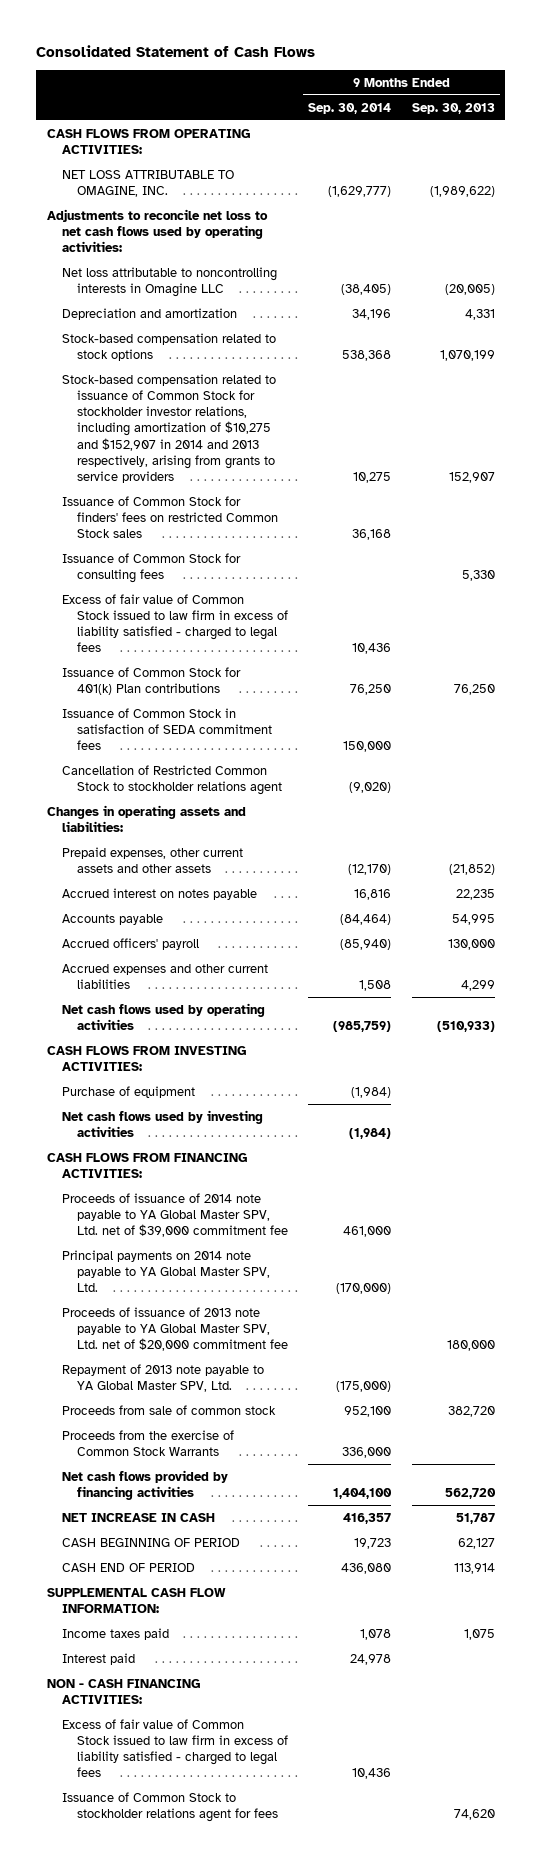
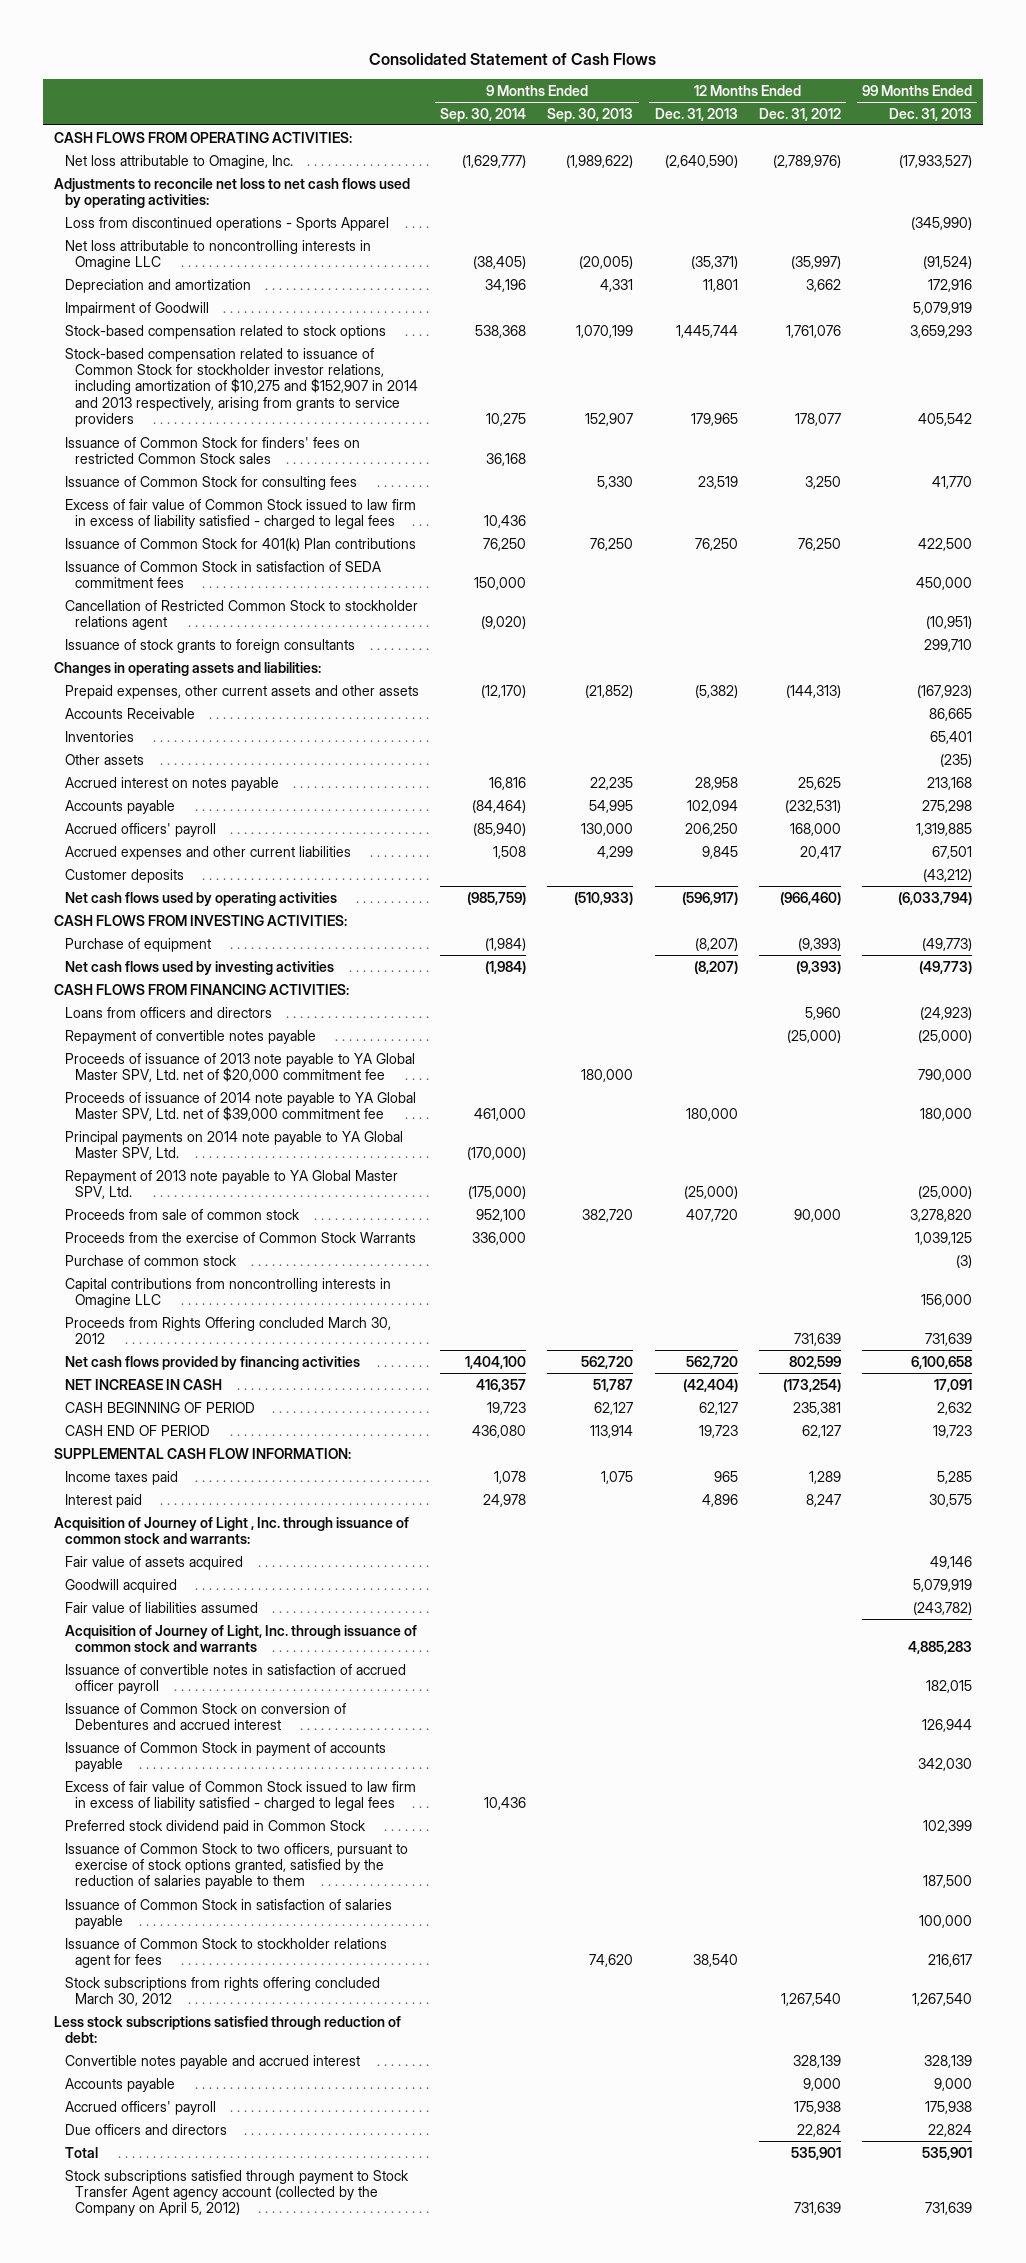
- | 9 Months Ended Sep. 30, 2014 | 9 Months Ended Sep. 30, 2013
+ | 9 Months Ended Sep. 30, 2014 | 9 Months Ended Sep. 30, 2013 | 12 Months Ended Dec. 31, 2013 | 12 Months Ended Dec. 31, 2012 | 99 Months Ended Dec. 31, 2013
- NET LOSS ATTRIBUTABLE TO OMAGINE, INC. | (1,629,777) | (1,989,622)
+ Net loss attributable to Omagine, Inc. | (1,629,777) | (1,989,622) | (2,640,590) | (2,789,976) | (17,933,527)
+ Loss from discontinued operations - Sports Apparel | | | | | (345,990)
+ Impairment of Goodwill | | | | | 5,079,919
+ Issuance of stock grants to foreign consultants | | | | | 299,710
+ Accounts Receivable | | | | | 86,665
+ Inventories | | | | | 65,401
+ Other assets | | | | | (235)
+ Customer deposits | | | | | (43,212)
+ Loans from officers and directors | | | | 5,960 | (24,923)
+ Repayment of convertible notes payable | | | | (25,000) | (25,000)
moved up: Proceeds of issuance of 2013 note payable to YA Global Master SPV, Ltd. net of $20,000 commitment fee | | 180,000 | | | 790,000
+ Purchase of common stock | | | | | (3)
+ Capital contributions from noncontrolling interests in Omagine LLC | | | | | 156,000
+ Proceeds from Rights Offering concluded March 30, 2012 | | | | 731,639 | 731,639
- NON - CASH FINANCING ACTIVITIES:
+ Acquisition of Journey of Light , Inc. through issuance of common stock and warrants:
+ Fair value of assets acquired | | | | | 49,146
+ Goodwill acquired | | | | | 5,079,919
+ Fair value of liabilities assumed | | | | | (243,782)
+ Acquisition of Journey of Light, Inc. through issuance of common stock and warrants | | | | | 4,885,283
+ Issuance of convertible notes in satisfaction of accrued officer payroll | | | | | 182,015
+ Issuance of Common Stock on conversion of Debentures and accrued interest | | | | | 126,944
+ Issuance of Common Stock in payment of accounts payable | | | | | 342,030
+ Preferred stock dividend paid in Common Stock | | | | | 102,399
+ Issuance of Common Stock to two officers, pursuant to exercise of stock options granted, satisfied by the reduction of salaries payable to them | | | | | 187,500
+ Issuance of Common Stock in satisfaction of salaries payable | | | | | 100,000
+ Stock subscriptions from rights offering concluded March 30, 2012 | | | | 1,267,540 | 1,267,540
+ Less stock subscriptions satisfied through reduction of debt:
+ Convertible notes payable and accrued interest | | | | 328,139 | 328,139
+ Accounts payable | | | | 9,000 | 9,000
+ Accrued officers' payroll | | | | 175,938 | 175,938
+ Due officers and directors | | | | 22,824 | 22,824
+ Total | | | | 535,901 | 535,901
+ Stock subscriptions satisfied through payment to Stock Transfer Agent agency account (collected by the Company on April 5, 2012) | | | | 731,639 | 731,639

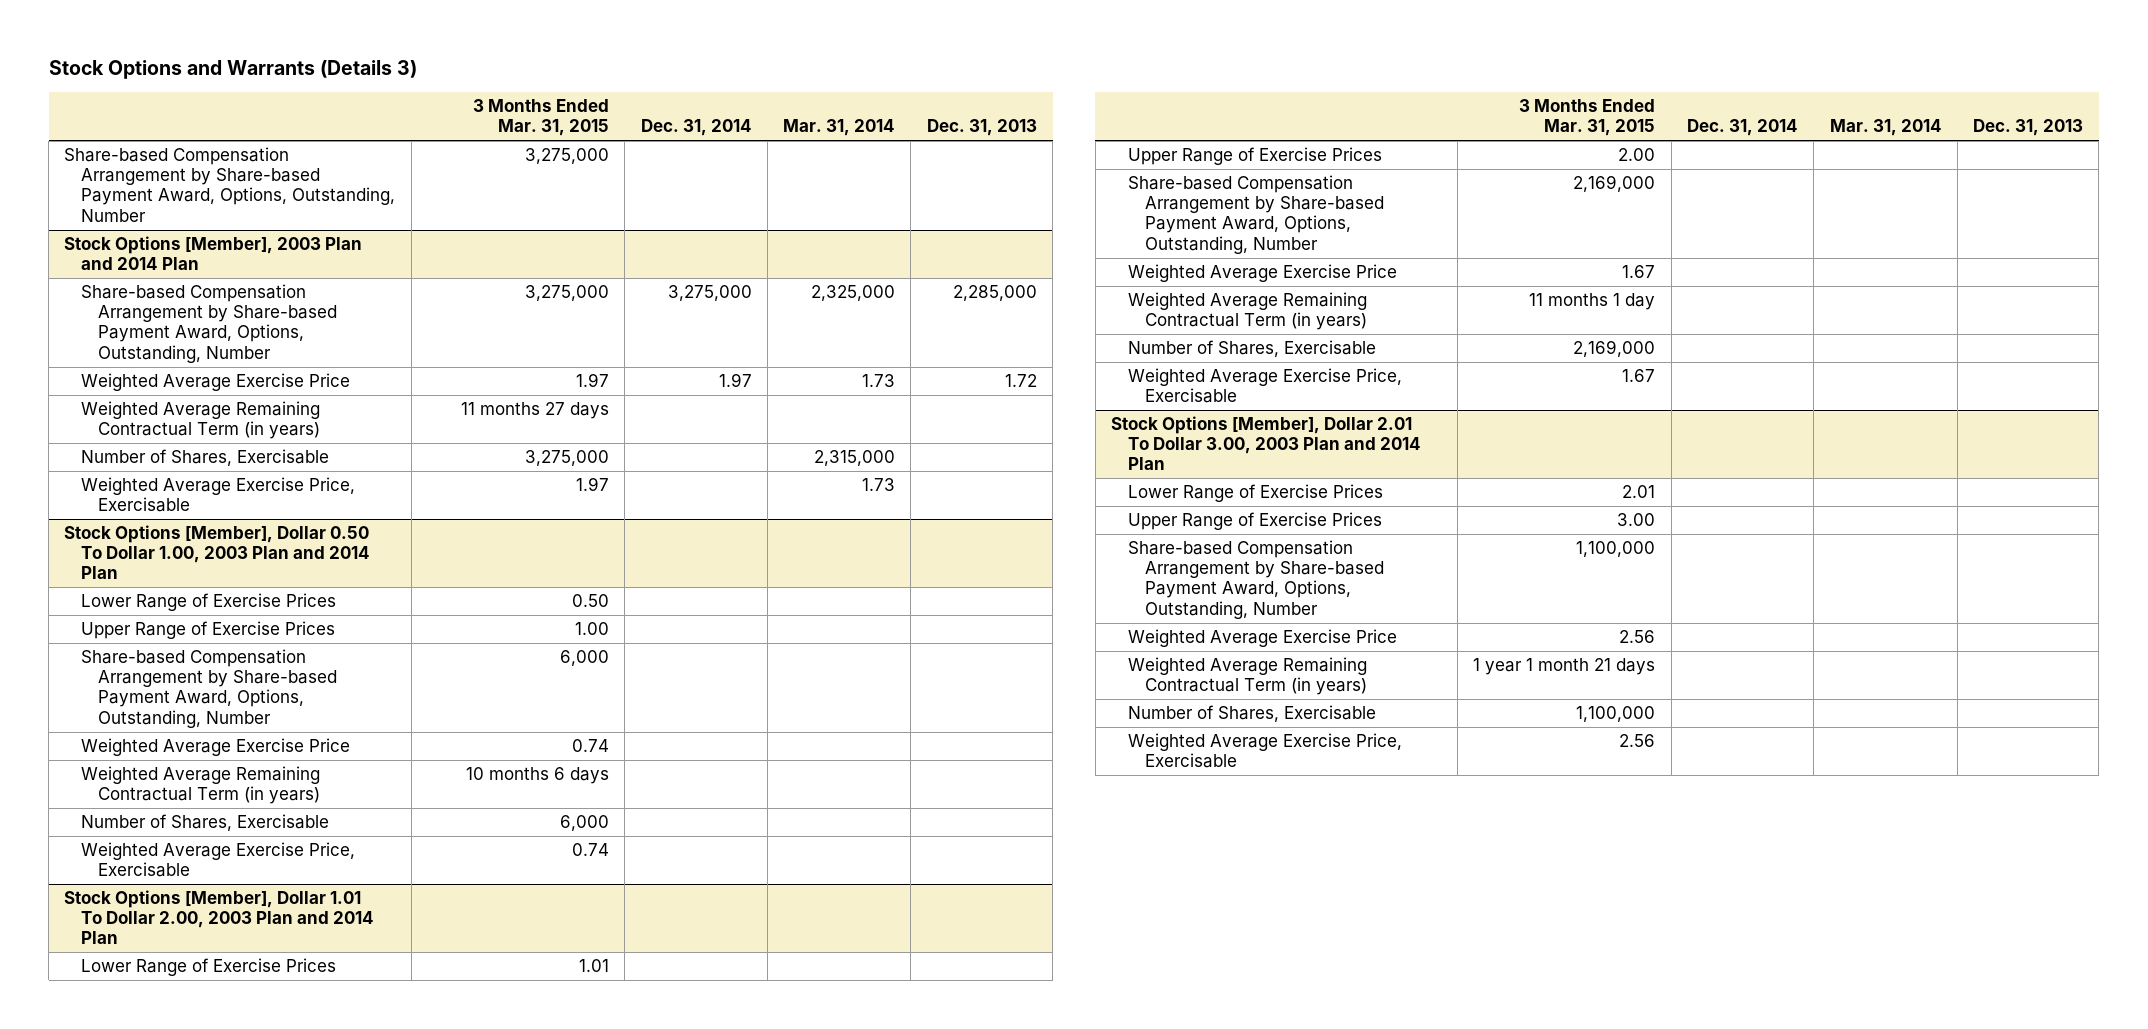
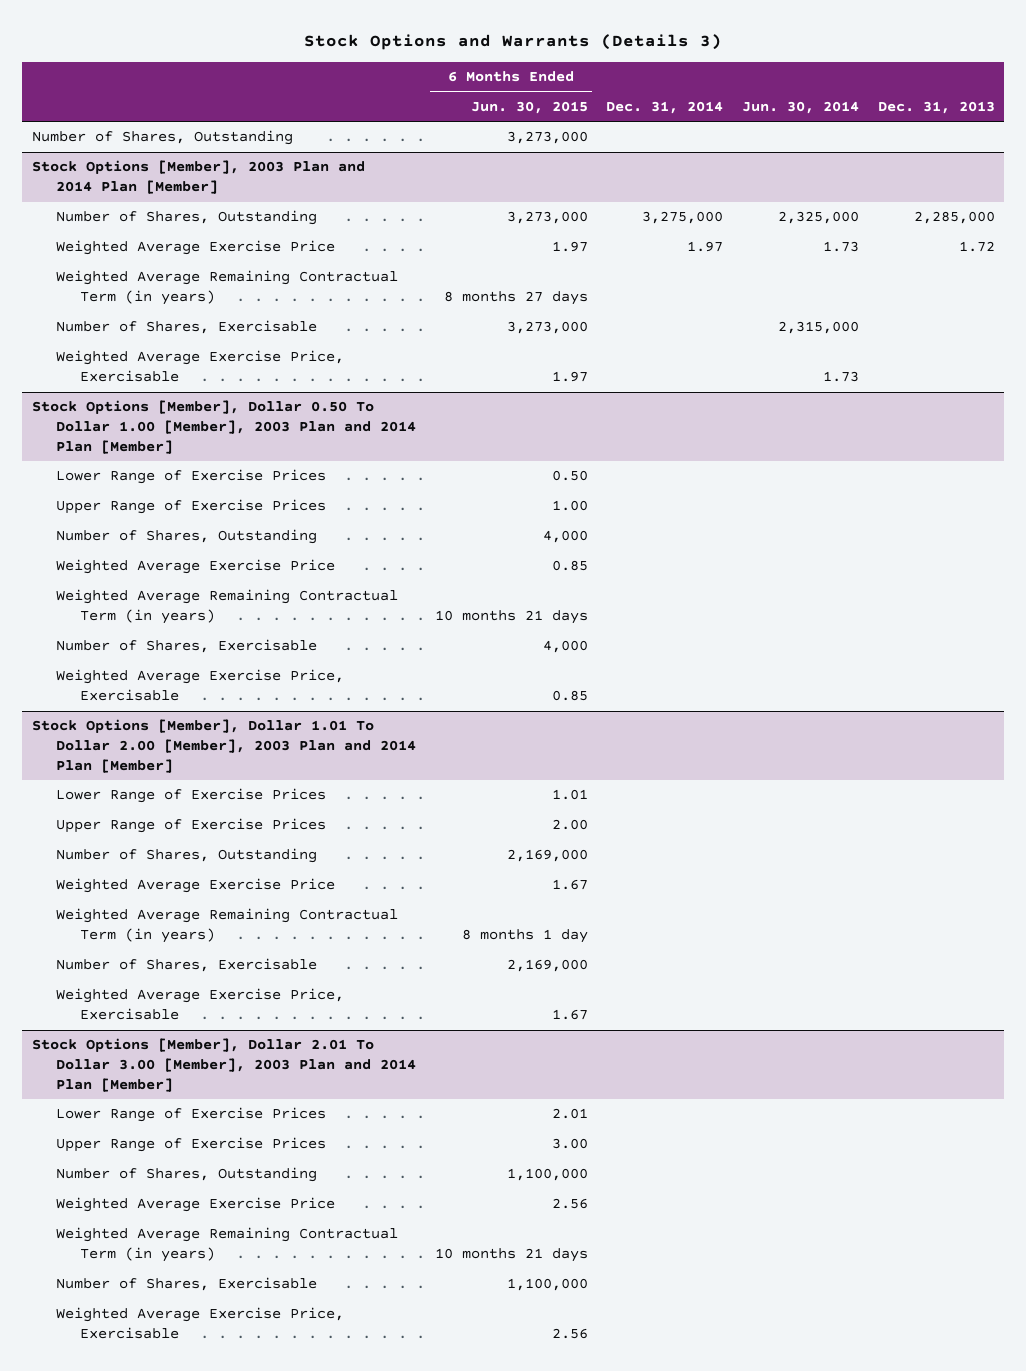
- | 3 Months Ended Mar. 31, 2015 | Dec. 31, 2014 | Mar. 31, 2014 | Dec. 31, 2013
+ | 6 Months Ended Jun. 30, 2015 | Dec. 31, 2014 | Jun. 30, 2014 | Dec. 31, 2013
- Share-based Compensation Arrangement by Share-based Payment Award, Options, Outstanding, Number | 3,275,000 | | |
- Stock Options [Member], 2003 Plan and 2014 Plan
- Share-based Compensation Arrangement by Share-based Payment Award, Options, Outstanding, Number | 3,275,000 | 3,275,000 | 2,325,000 | 2,285,000
+ Number of Shares, Outstanding | 3,273,000 | | |
+ Stock Options [Member], 2003 Plan and 2014 Plan [Member]
+ Number of Shares, Outstanding | 3,273,000 | 3,275,000 | 2,325,000 | 2,285,000
- Stock Options [Member], Dollar 0.50 To Dollar 1.00, 2003 Plan and 2014 Plan
+ Stock Options [Member], Dollar 0.50 To Dollar 1.00 [Member], 2003 Plan and 2014 Plan [Member]
- Share-based Compensation Arrangement by Share-based Payment Award, Options, Outstanding, Number | 6,000 | | |
+ Number of Shares, Outstanding | 4,000 | | |
- Stock Options [Member], Dollar 1.01 To Dollar 2.00, 2003 Plan and 2014 Plan
+ Stock Options [Member], Dollar 1.01 To Dollar 2.00 [Member], 2003 Plan and 2014 Plan [Member]
- Share-based Compensation Arrangement by Share-based Payment Award, Options, Outstanding, Number | 2,169,000 | | |
+ Number of Shares, Outstanding | 2,169,000 | | |
- Stock Options [Member], Dollar 2.01 To Dollar 3.00, 2003 Plan and 2014 Plan
+ Stock Options [Member], Dollar 2.01 To Dollar 3.00 [Member], 2003 Plan and 2014 Plan [Member]
- Share-based Compensation Arrangement by Share-based Payment Award, Options, Outstanding, Number | 1,100,000 | | |
+ Number of Shares, Outstanding | 1,100,000 | | |

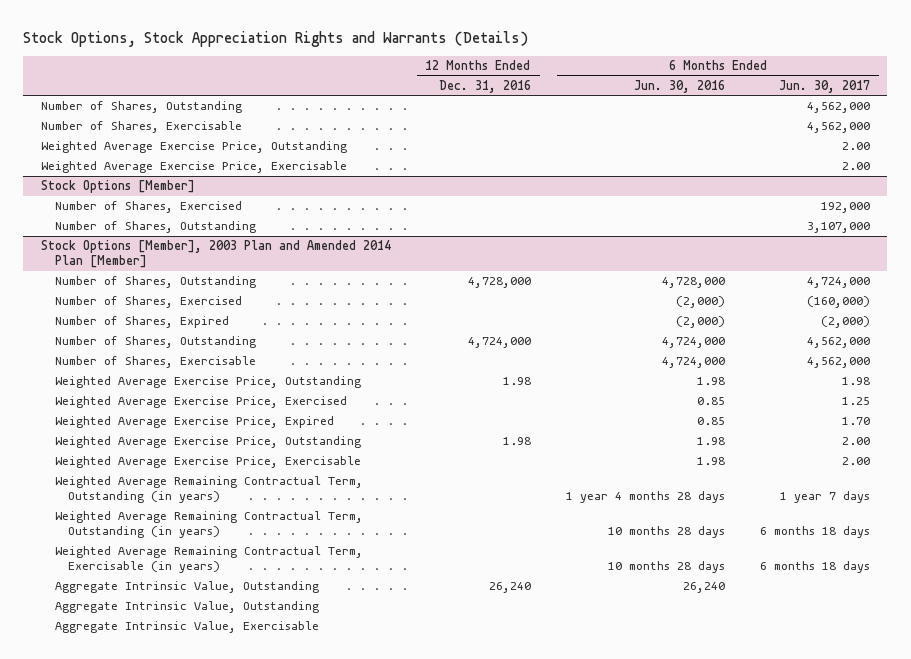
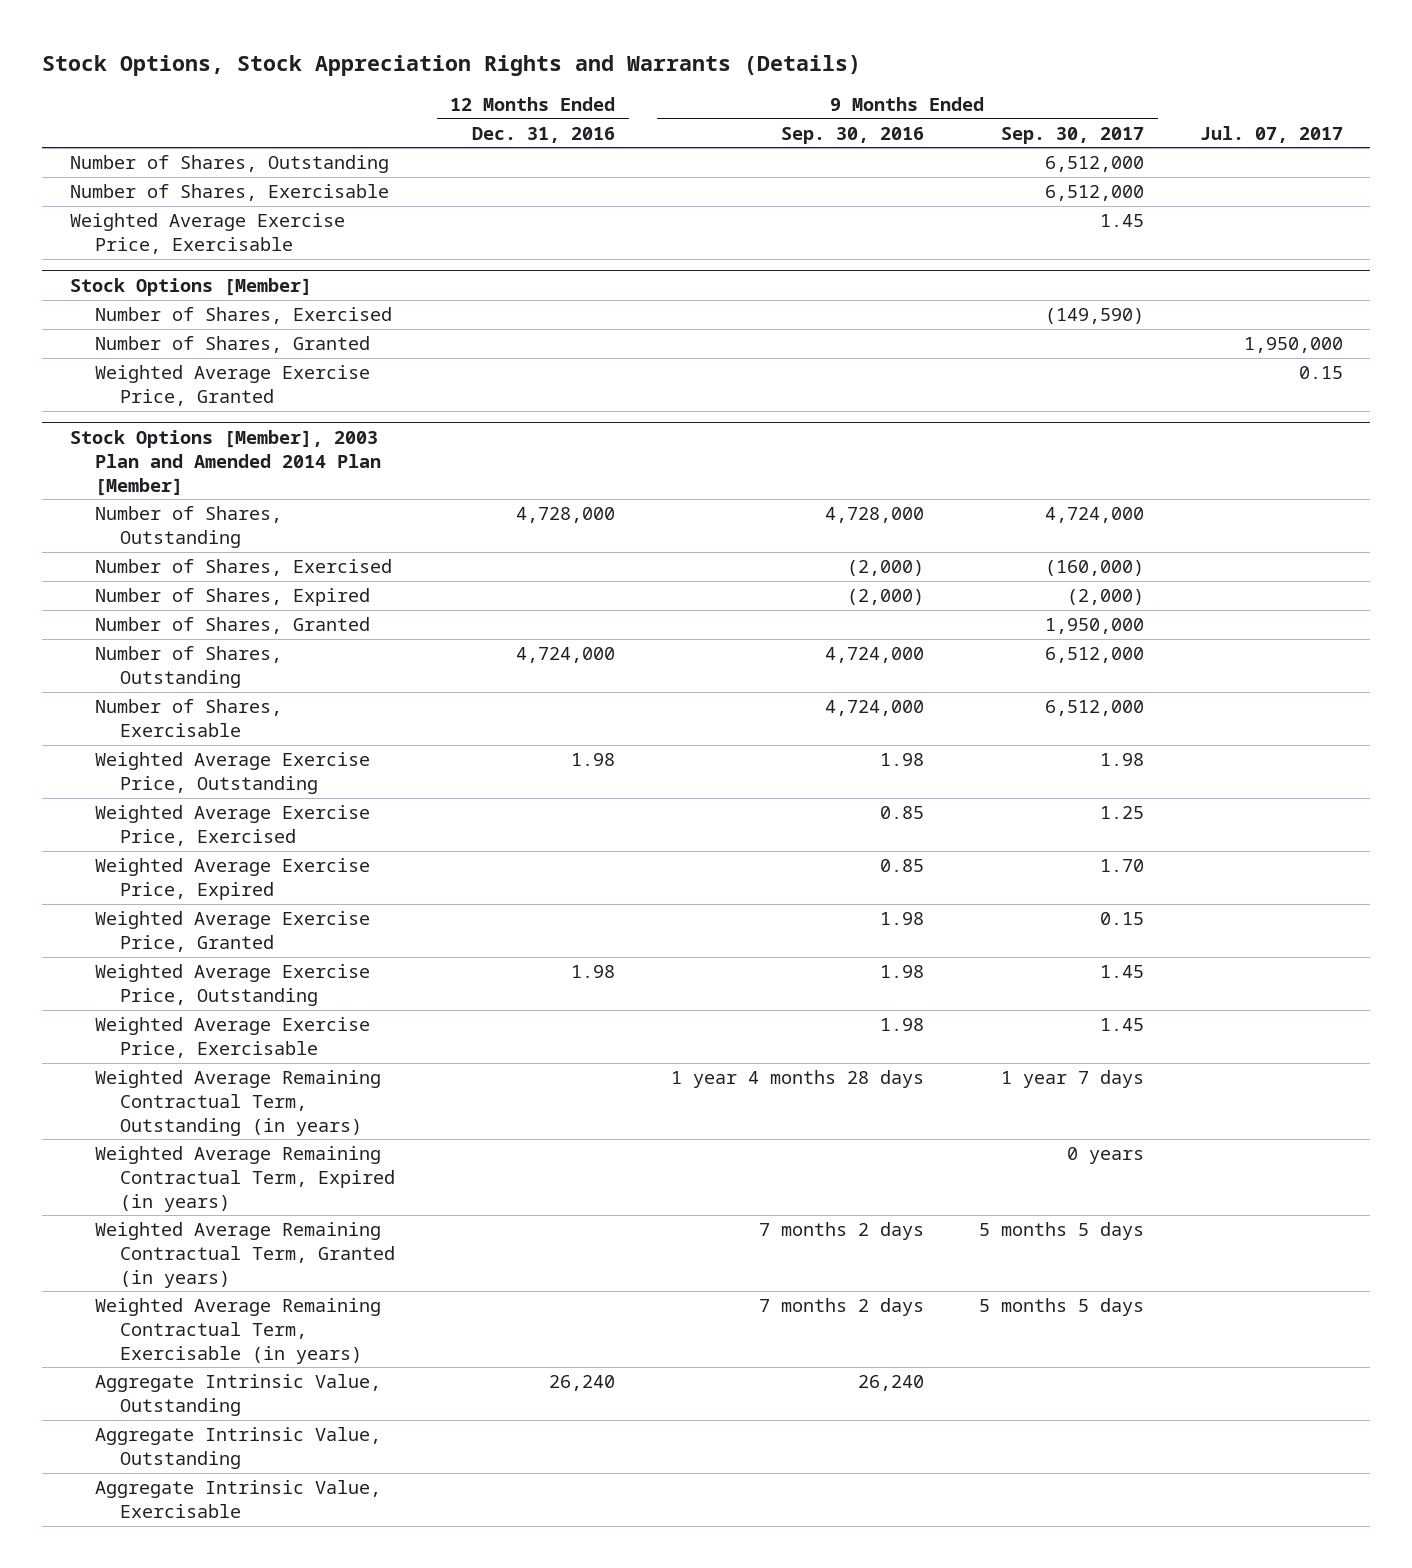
- | 12 Months Ended Dec. 31, 2016 | 6 Months Ended Jun. 30, 2016 | 6 Months Ended Jun. 30, 2017
+ | 12 Months Ended Dec. 31, 2016 | 9 Months Ended Sep. 30, 2016 | 9 Months Ended Sep. 30, 2017 | Jul. 07, 2017
- Weighted Average Exercise Price, Outstanding | | | 2.00
@ Stock Options [Member]
- Number of Shares, Outstanding | | | 3,107,000
+ Number of Shares, Granted | | | | 1,950,000
+ Weighted Average Exercise Price, Granted | | | | 0.15
@ Stock Options [Member], 2003 Plan and Amended 2014 Plan [Member]
+ Number of Shares, Granted | | | 1,950,000 |
+ Weighted Average Exercise Price, Granted | | 1.98 | 0.15 |
- Weighted Average Remaining Contractual Term, Outstanding (in years) | | 10 months 28 days | 6 months 18 days
+ Weighted Average Remaining Contractual Term, Expired (in years) | | | 0 years |
+ Weighted Average Remaining Contractual Term, Granted (in years) | | 7 months 2 days | 5 months 5 days |

